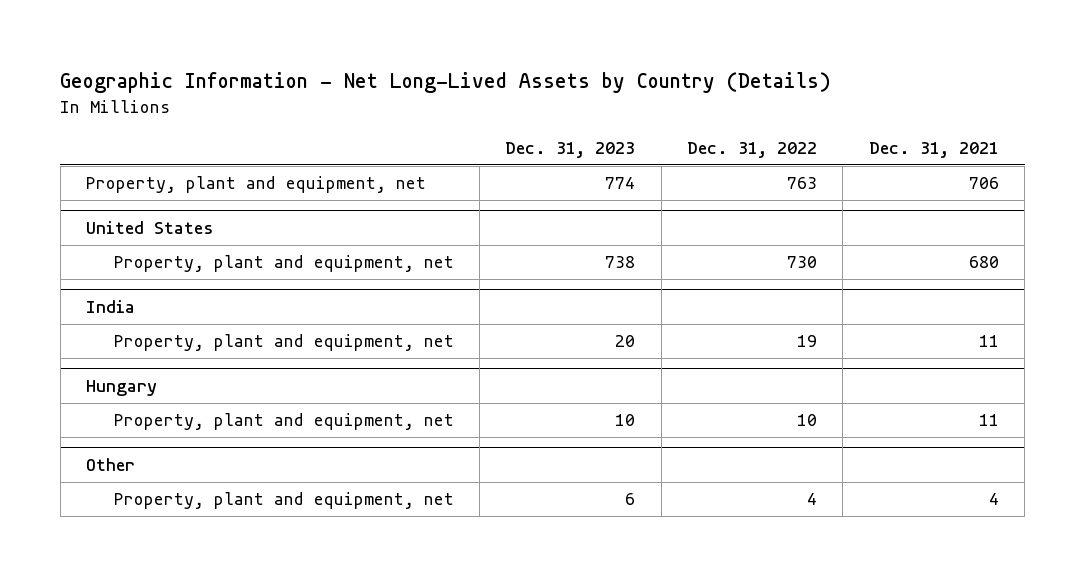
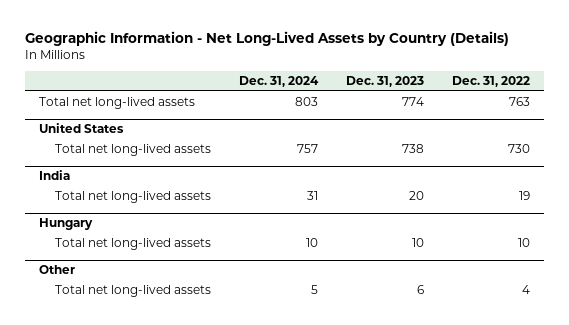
- | Dec. 31, 2023 | Dec. 31, 2022 | Dec. 31, 2021
+ | Dec. 31, 2024 | Dec. 31, 2023 | Dec. 31, 2022
- Property, plant and equipment, net | 774 | 763 | 706
+ Total net long-lived assets | 803 | 774 | 763
@ United States
- Property, plant and equipment, net | 738 | 730 | 680
+ Total net long-lived assets | 757 | 738 | 730
@ India
- Property, plant and equipment, net | 20 | 19 | 11
+ Total net long-lived assets | 31 | 20 | 19
@ Hungary
- Property, plant and equipment, net | 10 | 10 | 11
+ Total net long-lived assets | 10 | 10 | 10
@ Other
- Property, plant and equipment, net | 6 | 4 | 4
+ Total net long-lived assets | 5 | 6 | 4

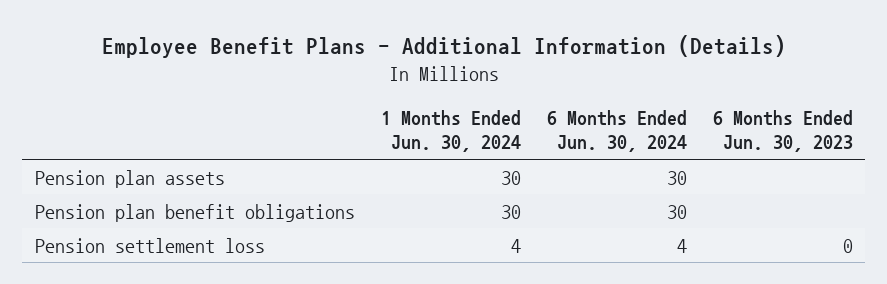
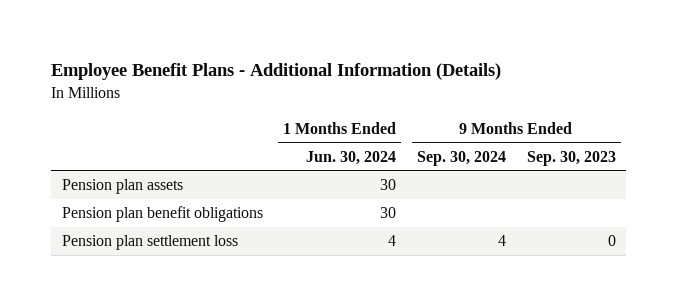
- | 1 Months Ended Jun. 30, 2024 | 6 Months Ended Jun. 30, 2024 | 6 Months Ended Jun. 30, 2023
+ | 1 Months Ended Jun. 30, 2024 | 9 Months Ended Sep. 30, 2024 | 9 Months Ended Sep. 30, 2023
- Pension settlement loss | 4 | 4 | 0
+ Pension plan settlement loss | 4 | 4 | 0

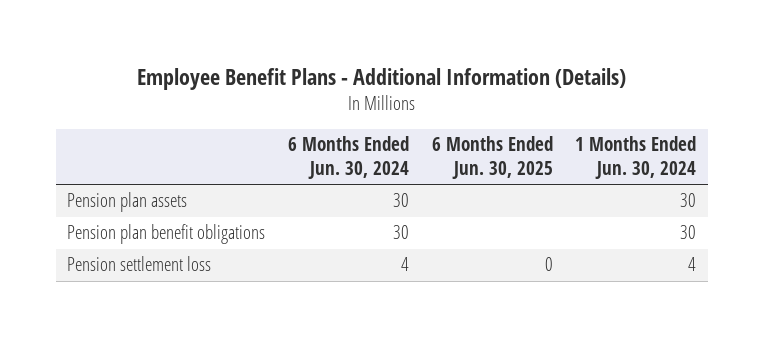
- | 1 Months Ended Jun. 30, 2024 | 9 Months Ended Sep. 30, 2024 | 9 Months Ended Sep. 30, 2023
+ | 6 Months Ended Jun. 30, 2024 | 6 Months Ended Jun. 30, 2025 | 1 Months Ended Jun. 30, 2024
- Pension plan settlement loss | 4 | 4 | 0
+ Pension settlement loss | 4 | 0 | 4

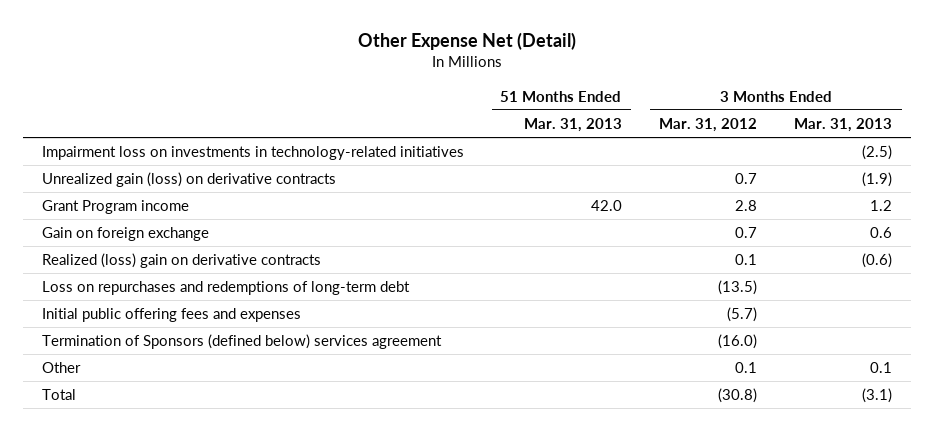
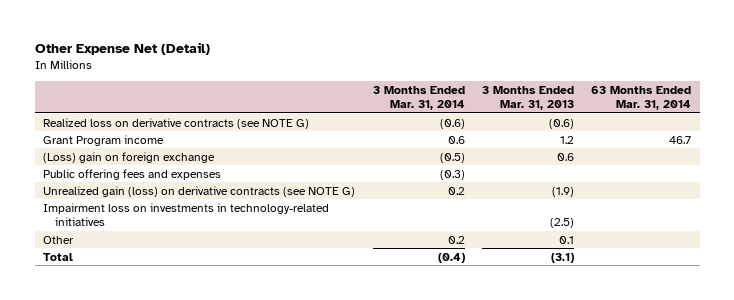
- | 51 Months Ended Mar. 31, 2013 | 3 Months Ended Mar. 31, 2012 | 3 Months Ended Mar. 31, 2013
+ | 3 Months Ended Mar. 31, 2014 | 3 Months Ended Mar. 31, 2013 | 63 Months Ended Mar. 31, 2014
- Unrealized gain (loss) on derivative contracts | | 0.7 | (1.9)
+ Realized loss on derivative contracts (see NOTE G) | (0.6) | (0.6) |
- Gain on foreign exchange | | 0.7 | 0.6
- Realized (loss) gain on derivative contracts | | 0.1 | (0.6)
- Loss on repurchases and redemptions of long-term debt | | (13.5) |
- Initial public offering fees and expenses | | (5.7) |
- Termination of Sponsors (defined below) services agreement | | (16.0) |
+ (Loss) gain on foreign exchange | (0.5) | 0.6 |
+ Public offering fees and expenses | (0.3) | |
+ Unrealized gain (loss) on derivative contracts (see NOTE G) | 0.2 | (1.9) |
moved down: Impairment loss on investments in technology-related initiatives | | (2.5) |

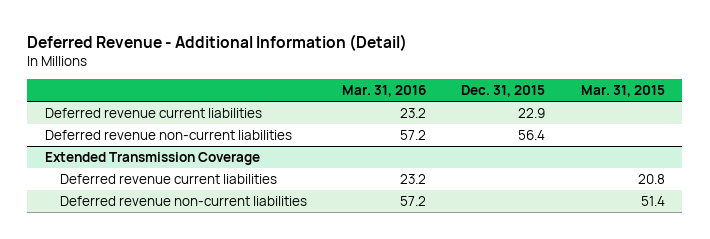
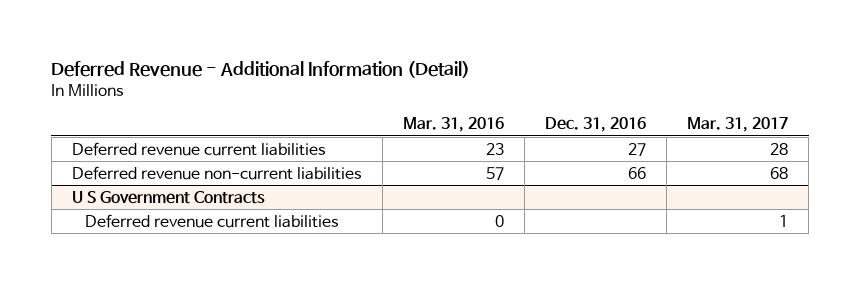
- | Mar. 31, 2016 | Dec. 31, 2015 | Mar. 31, 2015
+ | Mar. 31, 2016 | Dec. 31, 2016 | Mar. 31, 2017
- Deferred revenue current liabilities | 23.2 | 22.9 |
- Deferred revenue non-current liabilities | 57.2 | 56.4 |
- Extended Transmission Coverage
- Deferred revenue current liabilities | 23.2 | | 20.8
- Deferred revenue non-current liabilities | 57.2 | | 51.4
+ Deferred revenue current liabilities | 23 | 27 | 28
+ Deferred revenue non-current liabilities | 57 | 66 | 68
+ U S Government Contracts
+ Deferred revenue current liabilities | 0 | | 1

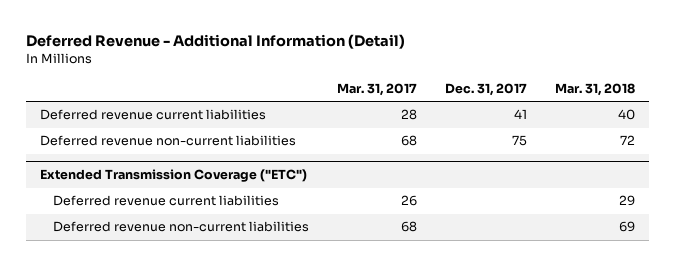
- | Mar. 31, 2016 | Dec. 31, 2016 | Mar. 31, 2017
+ | Mar. 31, 2017 | Dec. 31, 2017 | Mar. 31, 2018
- U S Government Contracts
- Deferred revenue current liabilities | 0 | | 1
+ Extended Transmission Coverage ("ETC")
+ Deferred revenue current liabilities | 26 | | 29
+ Deferred revenue non-current liabilities | 68 | | 69

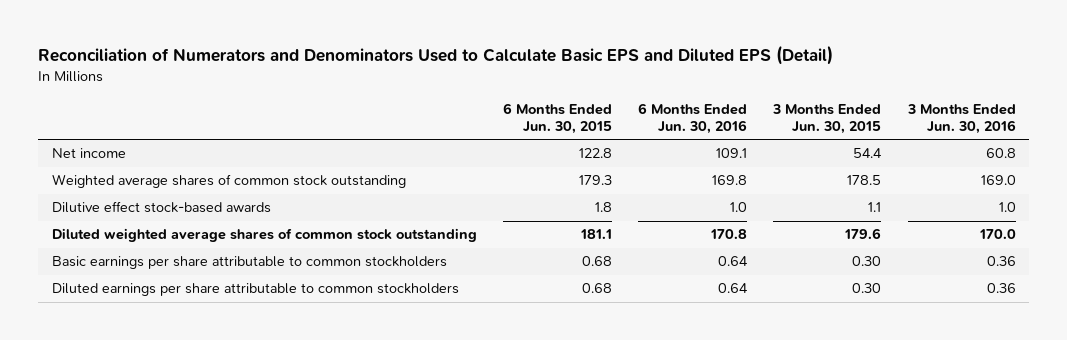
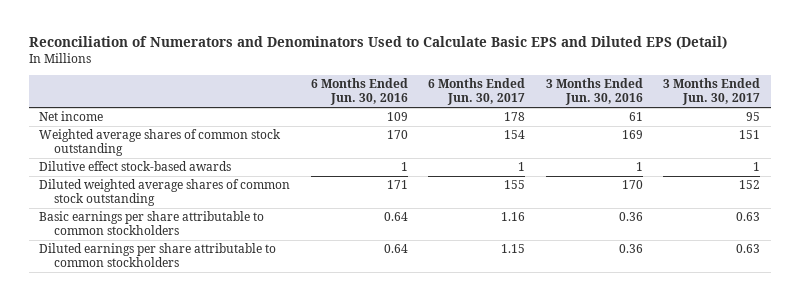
- | 6 Months Ended Jun. 30, 2015 | 6 Months Ended Jun. 30, 2016 | 3 Months Ended Jun. 30, 2015 | 3 Months Ended Jun. 30, 2016
+ | 6 Months Ended Jun. 30, 2016 | 6 Months Ended Jun. 30, 2017 | 3 Months Ended Jun. 30, 2016 | 3 Months Ended Jun. 30, 2017
- Net income | 122.8 | 109.1 | 54.4 | 60.8
- Weighted average shares of common stock outstanding | 179.3 | 169.8 | 178.5 | 169.0
- Dilutive effect stock-based awards | 1.8 | 1.0 | 1.1 | 1.0
- Diluted weighted average shares of common stock outstanding | 181.1 | 170.8 | 179.6 | 170.0
+ Net income | 109 | 178 | 61 | 95
+ Weighted average shares of common stock outstanding | 170 | 154 | 169 | 151
+ Dilutive effect stock-based awards | 1 | 1 | 1 | 1
+ Diluted weighted average shares of common stock outstanding | 171 | 155 | 170 | 152

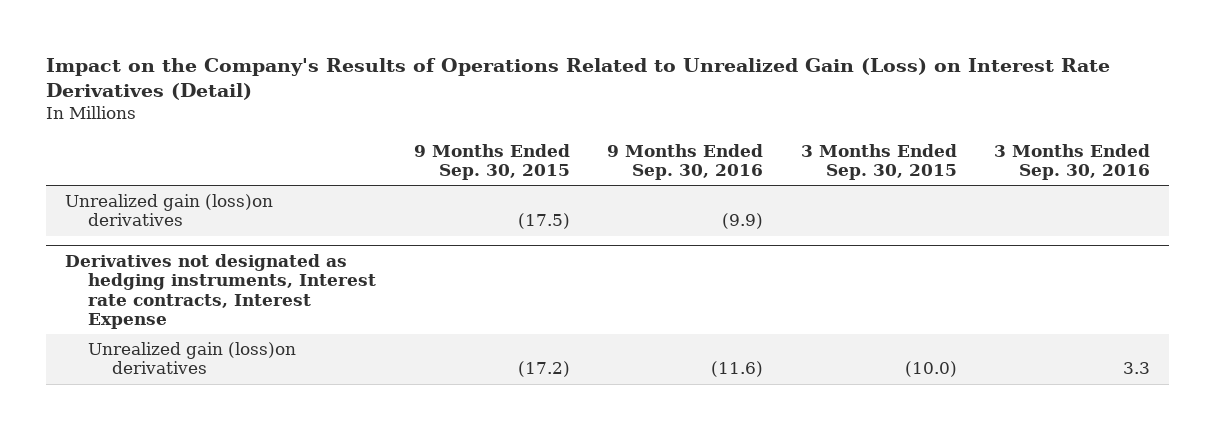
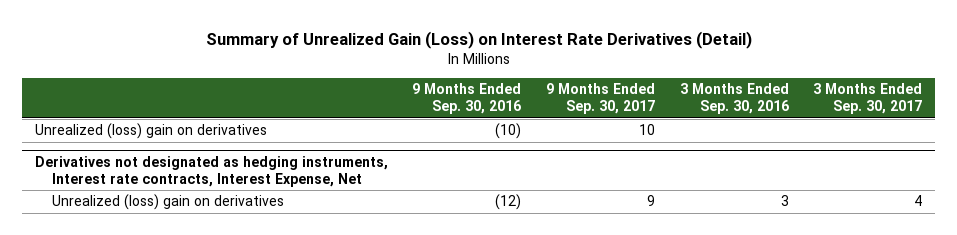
- Impact on the Company's Results of Operations Related to Unrealized Gain (Loss) on Interest Rate Derivatives (Detail)
+ Summary of Unrealized Gain (Loss) on Interest Rate Derivatives (Detail)
- | 9 Months Ended Sep. 30, 2015 | 9 Months Ended Sep. 30, 2016 | 3 Months Ended Sep. 30, 2015 | 3 Months Ended Sep. 30, 2016
+ | 9 Months Ended Sep. 30, 2016 | 9 Months Ended Sep. 30, 2017 | 3 Months Ended Sep. 30, 2016 | 3 Months Ended Sep. 30, 2017
- Unrealized gain (loss)on derivatives | (17.5) | (9.9) | |
- Derivatives not designated as hedging instruments, Interest rate contracts, Interest Expense
- Unrealized gain (loss)on derivatives | (17.2) | (11.6) | (10.0) | 3.3
+ Unrealized (loss) gain on derivatives | (10) | 10 | |
+ Derivatives not designated as hedging instruments, Interest rate contracts, Interest Expense, Net
+ Unrealized (loss) gain on derivatives | (12) | 9 | 3 | 4

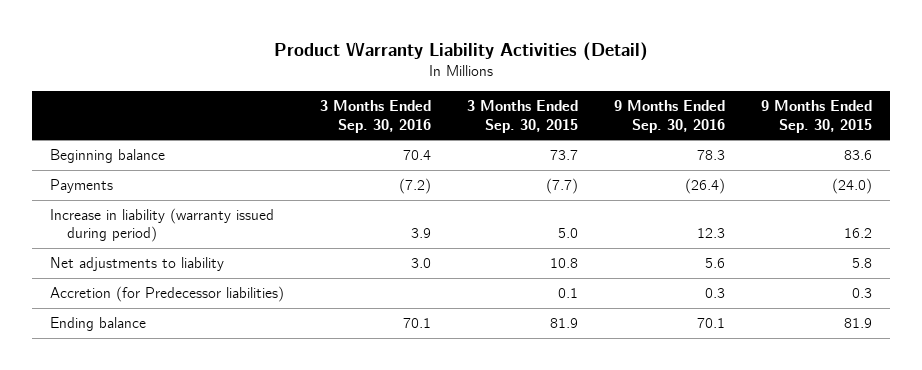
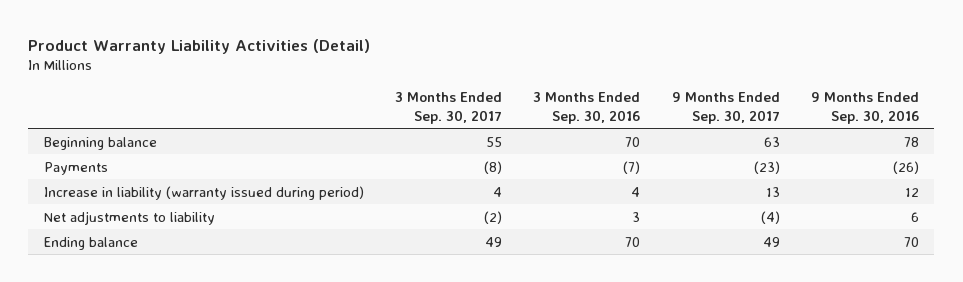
- | 3 Months Ended Sep. 30, 2016 | 3 Months Ended Sep. 30, 2015 | 9 Months Ended Sep. 30, 2016 | 9 Months Ended Sep. 30, 2015
+ | 3 Months Ended Sep. 30, 2017 | 3 Months Ended Sep. 30, 2016 | 9 Months Ended Sep. 30, 2017 | 9 Months Ended Sep. 30, 2016
- Beginning balance | 70.4 | 73.7 | 78.3 | 83.6
- Payments | (7.2) | (7.7) | (26.4) | (24.0)
- Increase in liability (warranty issued during period) | 3.9 | 5.0 | 12.3 | 16.2
- Net adjustments to liability | 3.0 | 10.8 | 5.6 | 5.8
- Accretion (for Predecessor liabilities) | | 0.1 | 0.3 | 0.3
- Ending balance | 70.1 | 81.9 | 70.1 | 81.9
+ Beginning balance | 55 | 70 | 63 | 78
+ Payments | (8) | (7) | (23) | (26)
+ Increase in liability (warranty issued during period) | 4 | 4 | 13 | 12
+ Net adjustments to liability | (2) | 3 | (4) | 6
+ Ending balance | 49 | 70 | 49 | 70

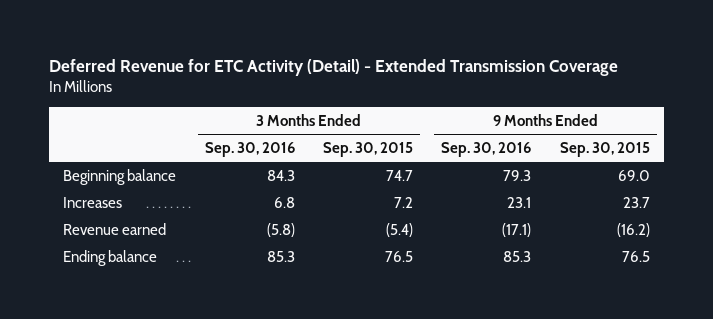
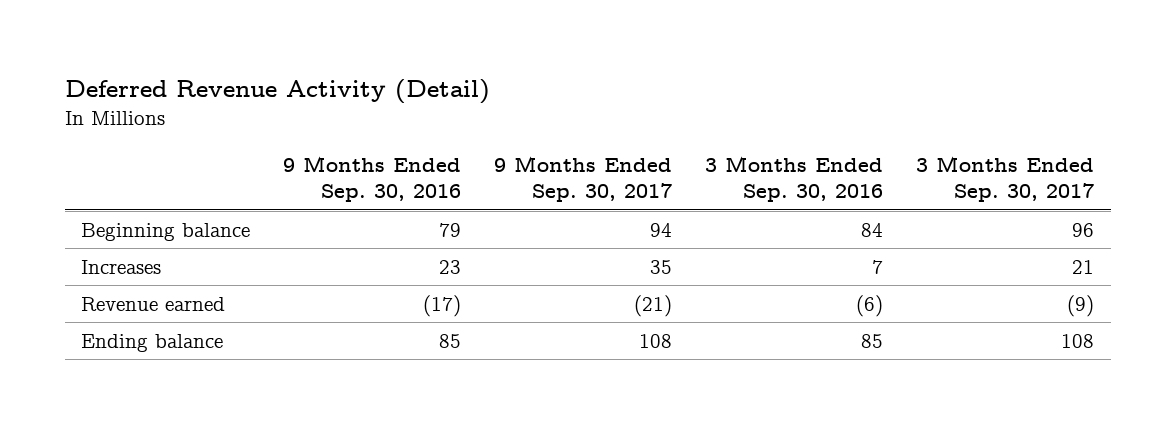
- Deferred Revenue for ETC Activity (Detail) - Extended Transmission Coverage
+ Deferred Revenue Activity (Detail)
- | 3 Months Ended Sep. 30, 2016 | 3 Months Ended Sep. 30, 2015 | 9 Months Ended Sep. 30, 2016 | 9 Months Ended Sep. 30, 2015
+ | 9 Months Ended Sep. 30, 2016 | 9 Months Ended Sep. 30, 2017 | 3 Months Ended Sep. 30, 2016 | 3 Months Ended Sep. 30, 2017
- Beginning balance | 84.3 | 74.7 | 79.3 | 69.0
- Increases | 6.8 | 7.2 | 23.1 | 23.7
- Revenue earned | (5.8) | (5.4) | (17.1) | (16.2)
- Ending balance | 85.3 | 76.5 | 85.3 | 76.5
+ Beginning balance | 79 | 94 | 84 | 96
+ Increases | 23 | 35 | 7 | 21
+ Revenue earned | (17) | (21) | (6) | (9)
+ Ending balance | 85 | 108 | 85 | 108

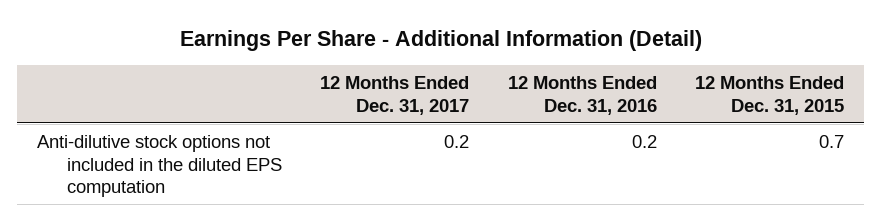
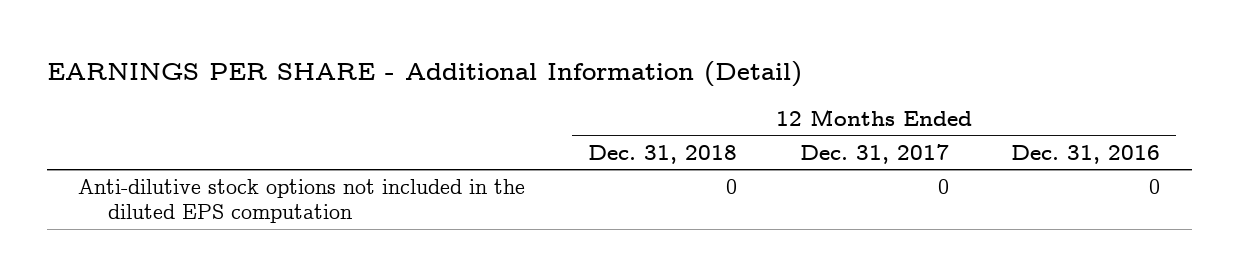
- Earnings Per Share - Additional Information (Detail)
+ EARNINGS PER SHARE - Additional Information (Detail)
- | 12 Months Ended Dec. 31, 2017 | 12 Months Ended Dec. 31, 2016 | 12 Months Ended Dec. 31, 2015
+ | 12 Months Ended Dec. 31, 2018 | 12 Months Ended Dec. 31, 2017 | 12 Months Ended Dec. 31, 2016
- Anti-dilutive stock options not included in the diluted EPS computation | 0.2 | 0.2 | 0.7
+ Anti-dilutive stock options not included in the diluted EPS computation | 0 | 0 | 0

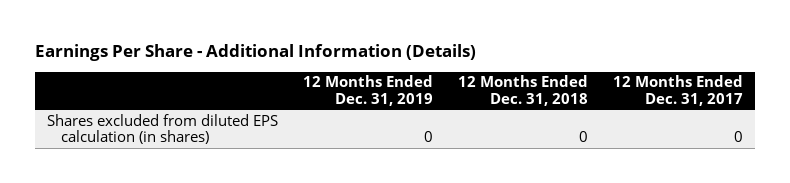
- EARNINGS PER SHARE - Additional Information (Detail)
+ Earnings Per Share - Additional Information (Details)
- | 12 Months Ended Dec. 31, 2018 | 12 Months Ended Dec. 31, 2017 | 12 Months Ended Dec. 31, 2016
+ | 12 Months Ended Dec. 31, 2019 | 12 Months Ended Dec. 31, 2018 | 12 Months Ended Dec. 31, 2017
- Anti-dilutive stock options not included in the diluted EPS computation | 0 | 0 | 0
+ Shares excluded from diluted EPS calculation (in shares) | 0 | 0 | 0

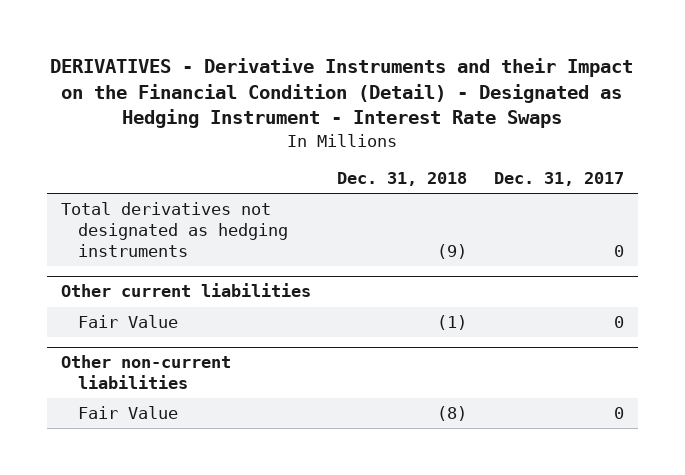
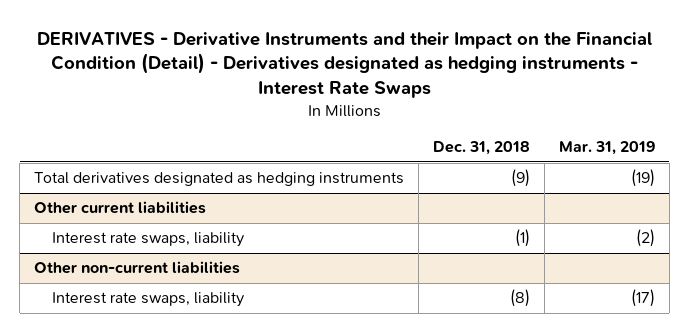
- DERIVATIVES - Derivative Instruments and their Impact on the Financial Condition (Detail) - Designated as Hedging Instrument - Interest Rate Swaps
+ DERIVATIVES - Derivative Instruments and their Impact on the Financial Condition (Detail) - Derivatives designated as hedging instruments - Interest Rate Swaps
- | Dec. 31, 2018 | Dec. 31, 2017
+ | Dec. 31, 2018 | Mar. 31, 2019
- Total derivatives not designated as hedging instruments | (9) | 0
+ Total derivatives designated as hedging instruments | (9) | (19)
@ Other current liabilities
- Fair Value | (1) | 0
+ Interest rate swaps, liability | (1) | (2)
@ Other non-current liabilities
- Fair Value | (8) | 0
+ Interest rate swaps, liability | (8) | (17)

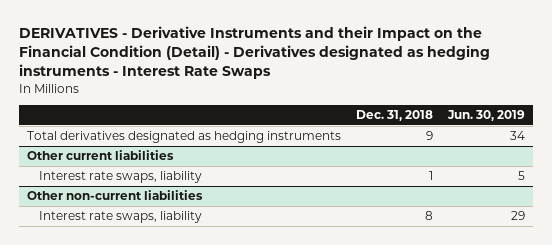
- | Dec. 31, 2018 | Mar. 31, 2019
+ | Dec. 31, 2018 | Jun. 30, 2019
- Total derivatives designated as hedging instruments | (9) | (19)
+ Total derivatives designated as hedging instruments | 9 | 34
@ Other current liabilities
- Interest rate swaps, liability | (1) | (2)
+ Interest rate swaps, liability | 1 | 5
@ Other non-current liabilities
- Interest rate swaps, liability | (8) | (17)
+ Interest rate swaps, liability | 8 | 29

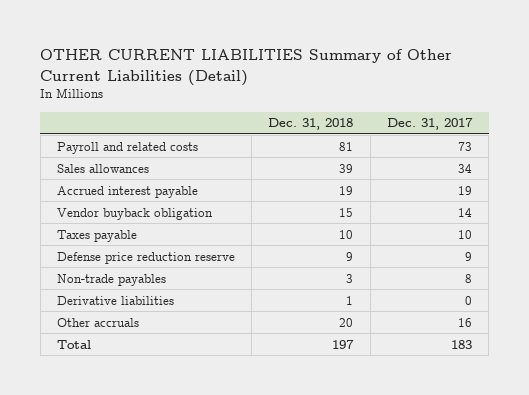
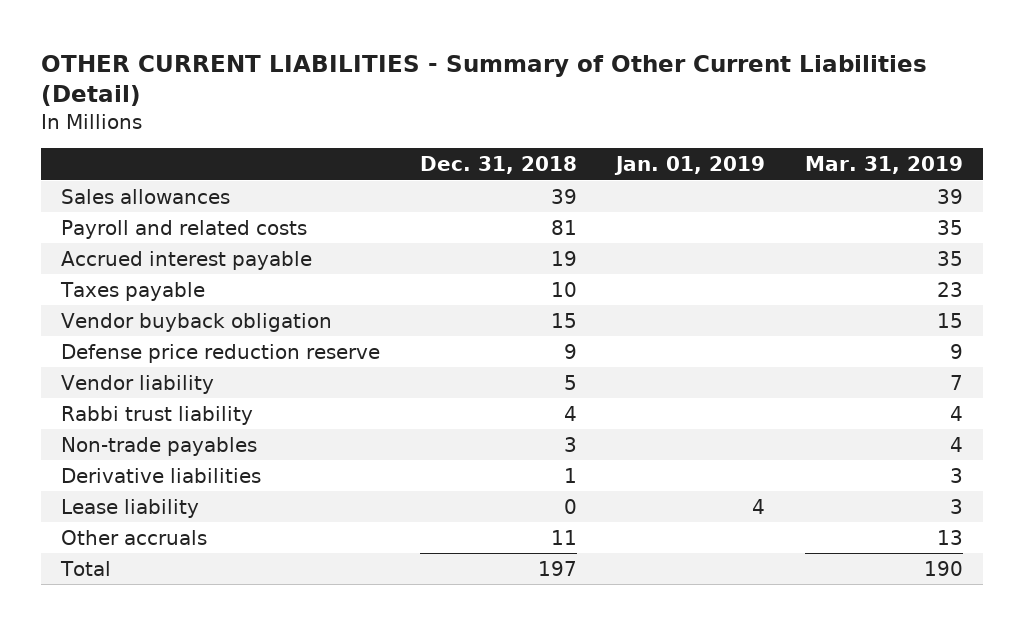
- OTHER CURRENT LIABILITIES Summary of Other Current Liabilities (Detail)
+ OTHER CURRENT LIABILITIES - Summary of Other Current Liabilities (Detail)
- | Dec. 31, 2018 | Dec. 31, 2017
+ | Dec. 31, 2018 | Jan. 01, 2019 | Mar. 31, 2019
moved down: Payroll and related costs | 81 | | 35
moved down: Vendor buyback obligation | 15 | | 15
+ Vendor liability | 5 | | 7
+ Rabbi trust liability | 4 | | 4
- Other accruals | 20 | 16
+ Lease liability | 0 | 4 | 3
+ Other accruals | 11 | | 13

